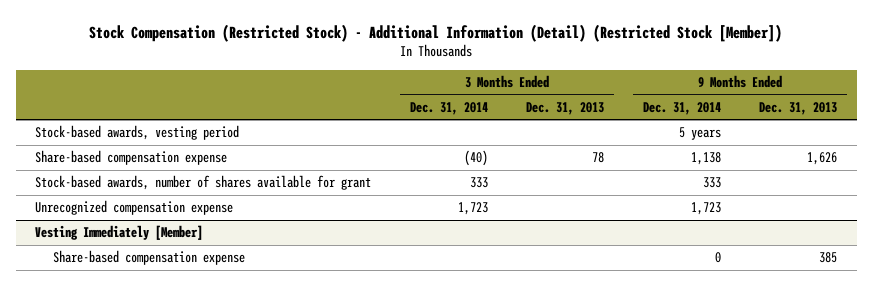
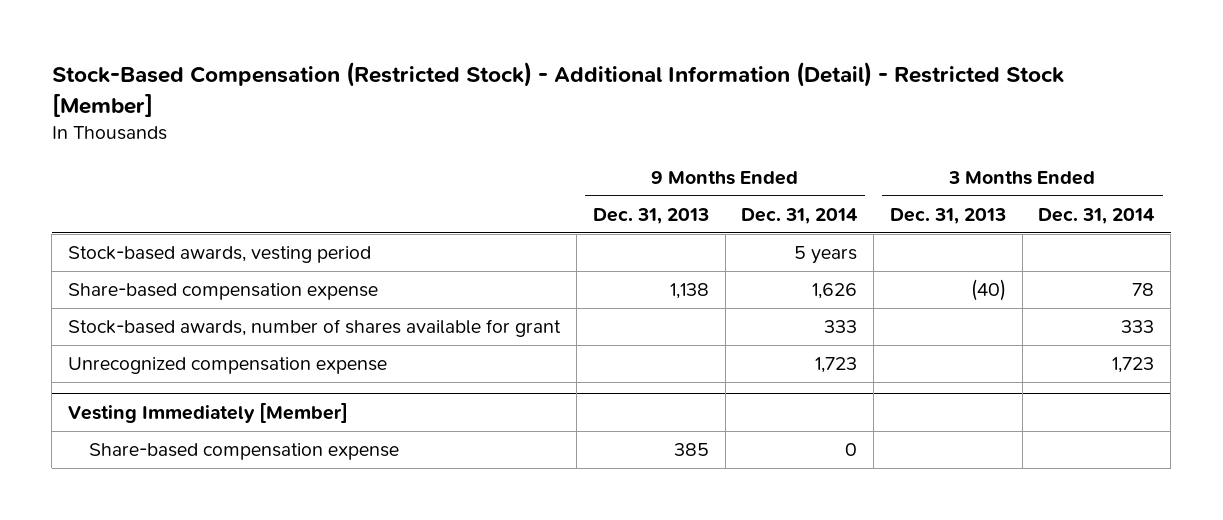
- Stock Compensation (Restricted Stock) - Additional Information (Detail) (Restricted Stock [Member])
+ Stock-Based Compensation (Restricted Stock) - Additional Information (Detail) - Restricted Stock [Member]
- | 3 Months Ended Dec. 31, 2014 | 3 Months Ended Dec. 31, 2013 | 9 Months Ended Dec. 31, 2014 | 9 Months Ended Dec. 31, 2013
+ | 9 Months Ended Dec. 31, 2013 | 9 Months Ended Dec. 31, 2014 | 3 Months Ended Dec. 31, 2013 | 3 Months Ended Dec. 31, 2014
- Share-based compensation expense | (40) | 78 | 1,138 | 1,626
+ Share-based compensation expense | 1,138 | 1,626 | (40) | 78

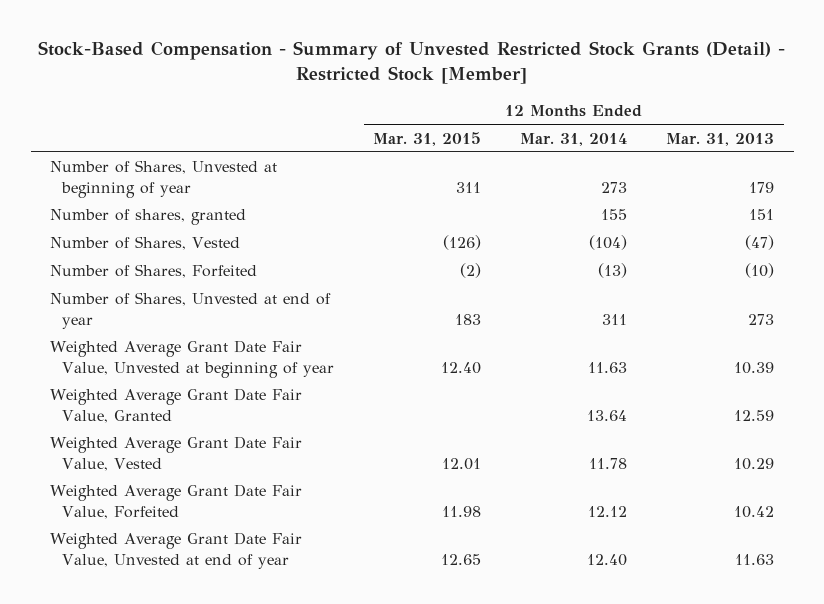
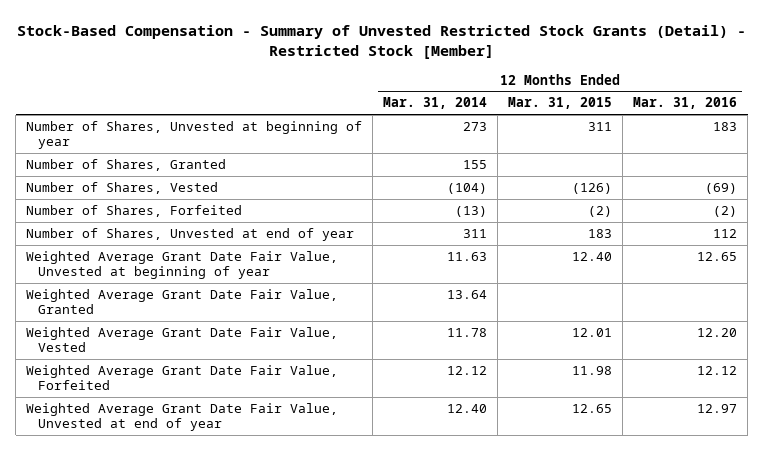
- | 12 Months Ended Mar. 31, 2015 | 12 Months Ended Mar. 31, 2014 | 12 Months Ended Mar. 31, 2013
+ | 12 Months Ended Mar. 31, 2014 | 12 Months Ended Mar. 31, 2015 | 12 Months Ended Mar. 31, 2016
- Number of shares, granted | | 155 | 151
+ Number of Shares, Granted | 155 | |

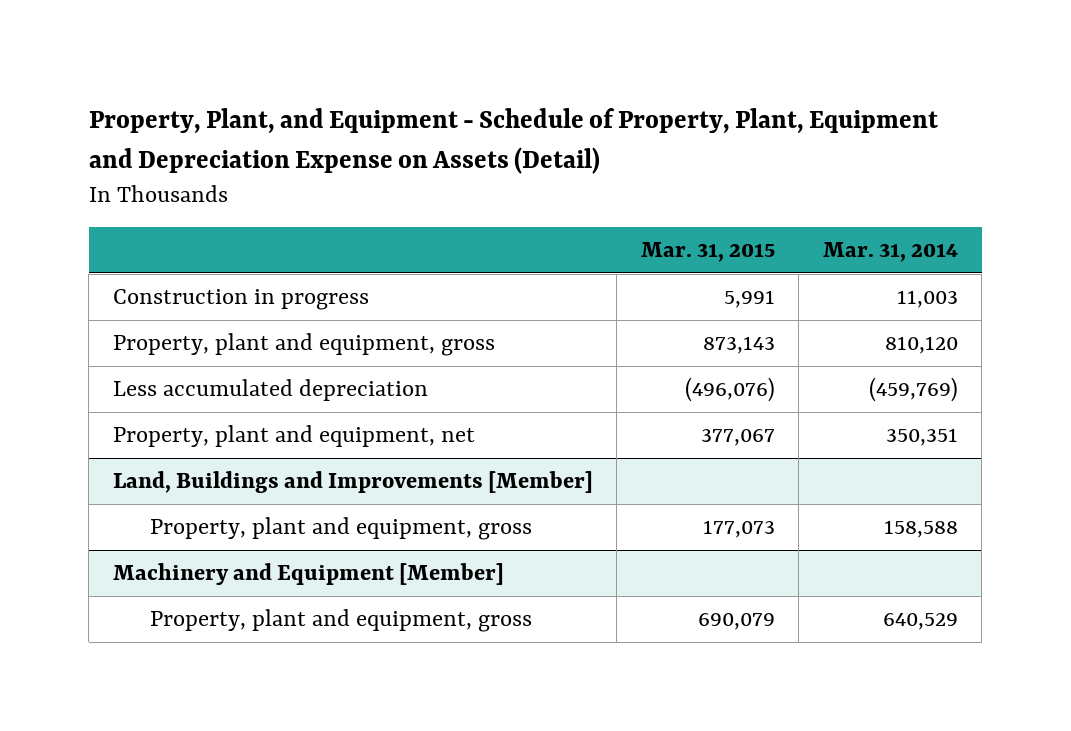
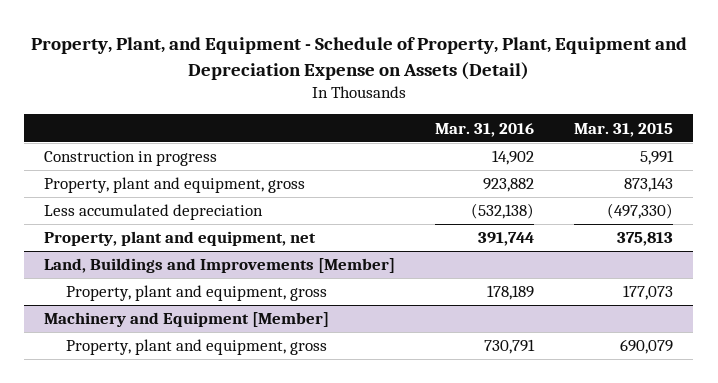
- | Mar. 31, 2015 | Mar. 31, 2014
+ | Mar. 31, 2016 | Mar. 31, 2015
- Less accumulated depreciation | (496,076) | (459,769)
- Property, plant and equipment, net | 377,067 | 350,351
+ Less accumulated depreciation | (532,138) | (497,330)
+ Property, plant and equipment, net | 391,744 | 375,813

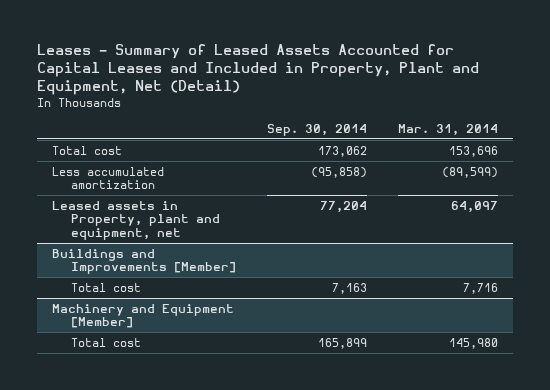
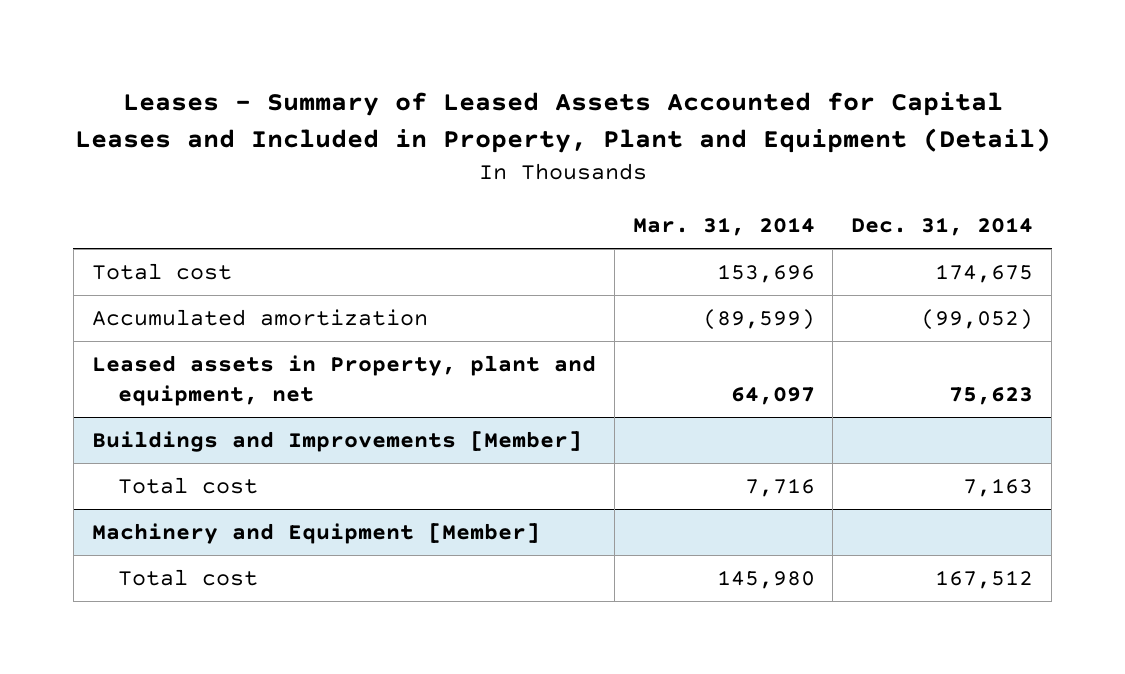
- Leases - Summary of Leased Assets Accounted for Capital Leases and Included in Property, Plant and Equipment, Net (Detail)
+ Leases - Summary of Leased Assets Accounted for Capital Leases and Included in Property, Plant and Equipment (Detail)
- | Sep. 30, 2014 | Mar. 31, 2014
+ | Mar. 31, 2014 | Dec. 31, 2014
- Less accumulated amortization | (95,858) | (89,599)
+ Accumulated amortization | (89,599) | (99,052)

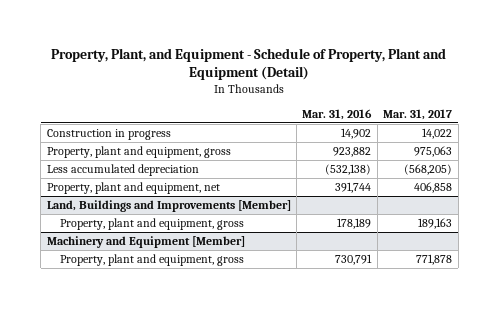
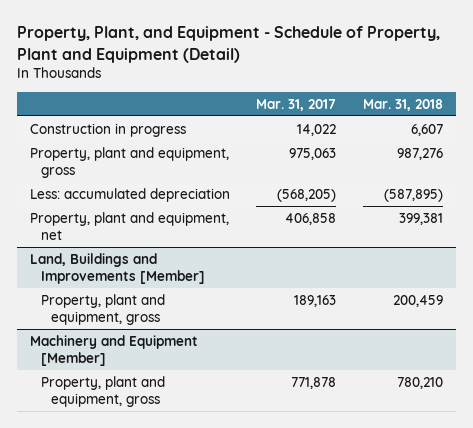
- | Mar. 31, 2016 | Mar. 31, 2017
+ | Mar. 31, 2017 | Mar. 31, 2018
- Less accumulated depreciation | (532,138) | (568,205)
+ Less: accumulated depreciation | (568,205) | (587,895)

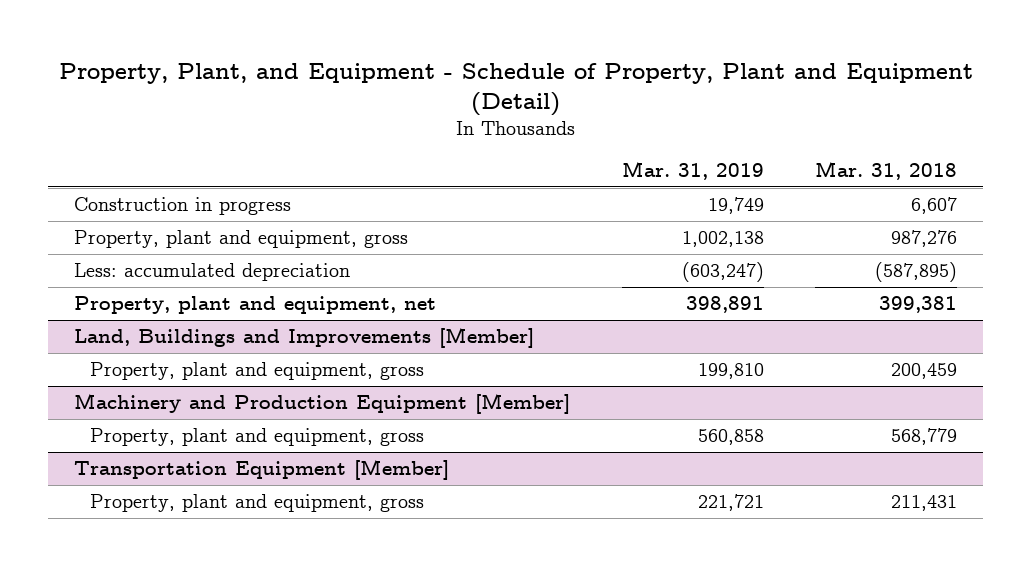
- | Mar. 31, 2017 | Mar. 31, 2018
+ | Mar. 31, 2019 | Mar. 31, 2018
- Machinery and Equipment [Member]
- Property, plant and equipment, gross | 771,878 | 780,210
+ Machinery and Production Equipment [Member]
+ Property, plant and equipment, gross | 560,858 | 568,779
+ Transportation Equipment [Member]
+ Property, plant and equipment, gross | 221,721 | 211,431

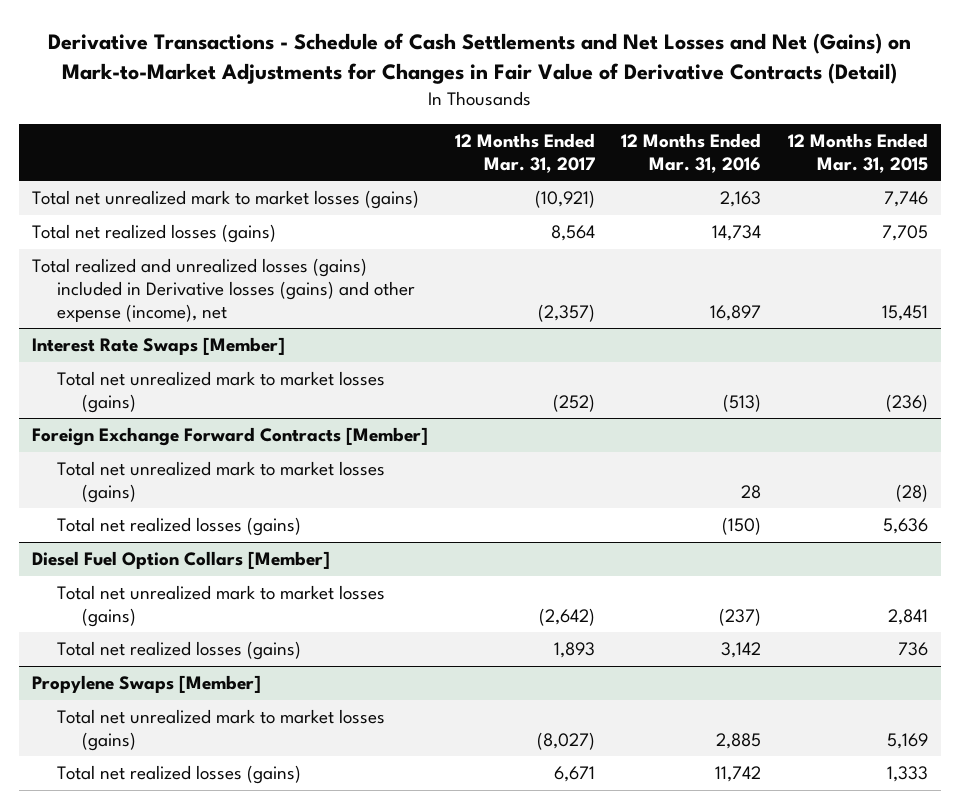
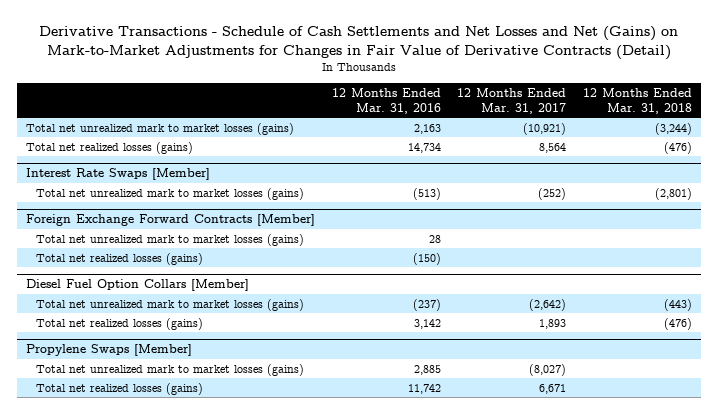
- | 12 Months Ended Mar. 31, 2017 | 12 Months Ended Mar. 31, 2016 | 12 Months Ended Mar. 31, 2015
+ | 12 Months Ended Mar. 31, 2016 | 12 Months Ended Mar. 31, 2017 | 12 Months Ended Mar. 31, 2018
- Total realized and unrealized losses (gains) included in Derivative losses (gains) and other expense (income), net | (2,357) | 16,897 | 15,451

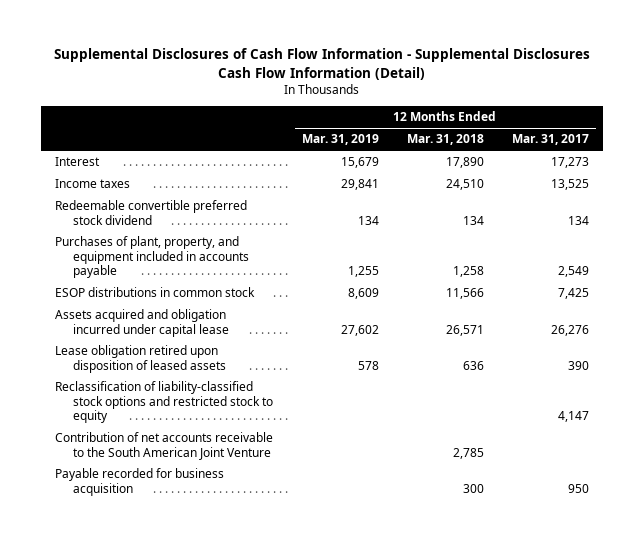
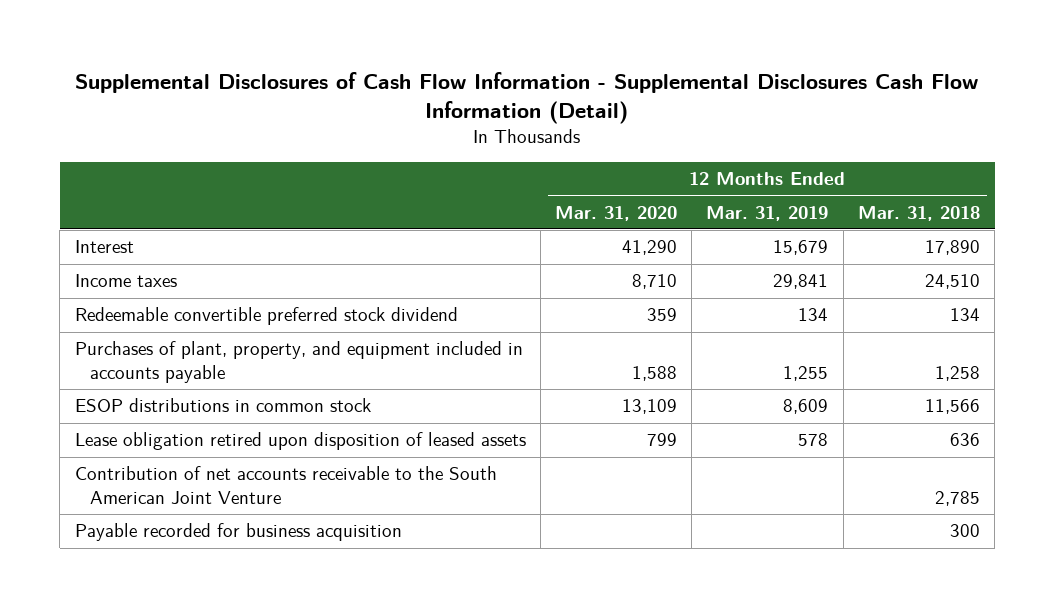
- | 12 Months Ended Mar. 31, 2019 | 12 Months Ended Mar. 31, 2018 | 12 Months Ended Mar. 31, 2017
+ | 12 Months Ended Mar. 31, 2020 | 12 Months Ended Mar. 31, 2019 | 12 Months Ended Mar. 31, 2018
- Assets acquired and obligation incurred under capital lease | 27,602 | 26,571 | 26,276
- Reclassification of liability-classified stock options and restricted stock to equity | | | 4,147

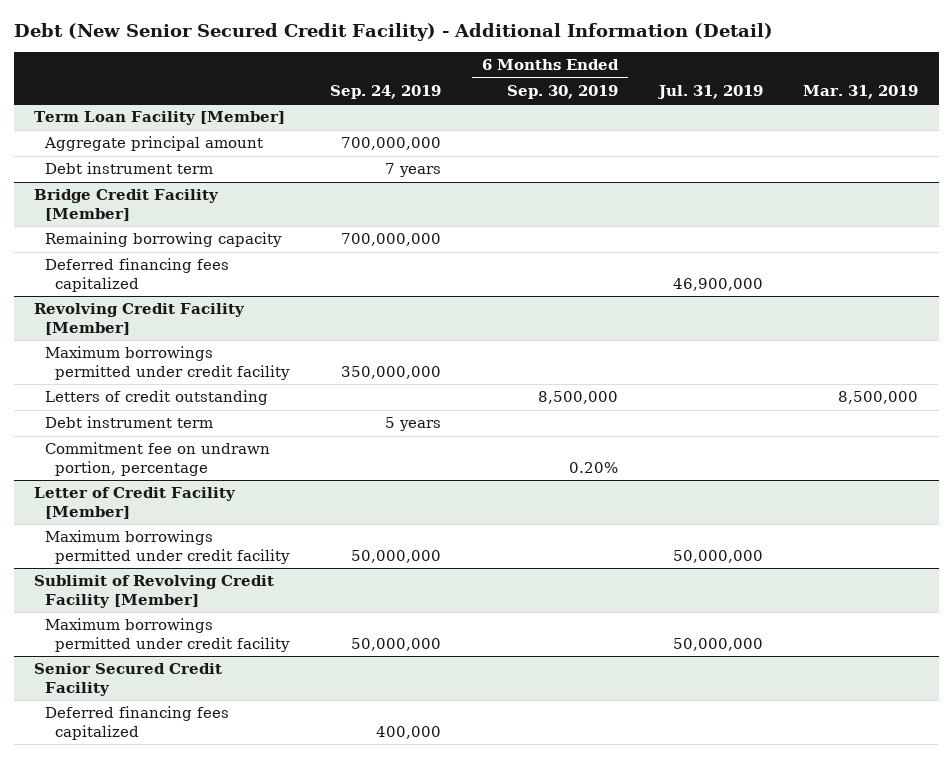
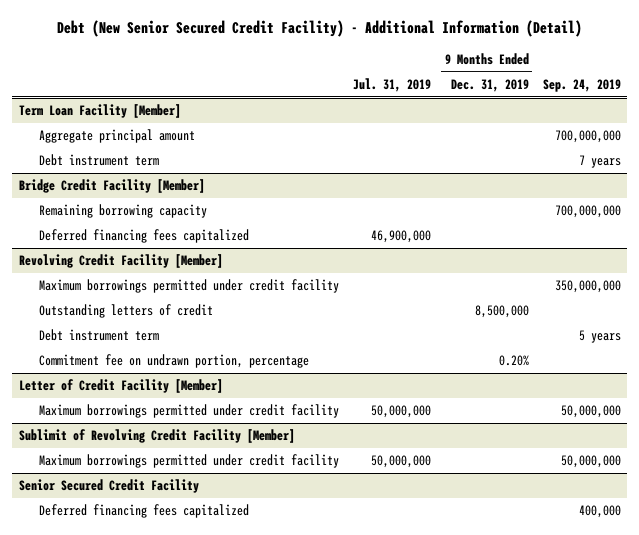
- | Sep. 24, 2019 | 6 Months Ended Sep. 30, 2019 | Jul. 31, 2019 | Mar. 31, 2019
+ | Jul. 31, 2019 | 9 Months Ended Dec. 31, 2019 | Sep. 24, 2019
@ Revolving Credit Facility [Member]
- Letters of credit outstanding | | 8,500,000 | | 8,500,000
+ Outstanding letters of credit | | 8,500,000 |

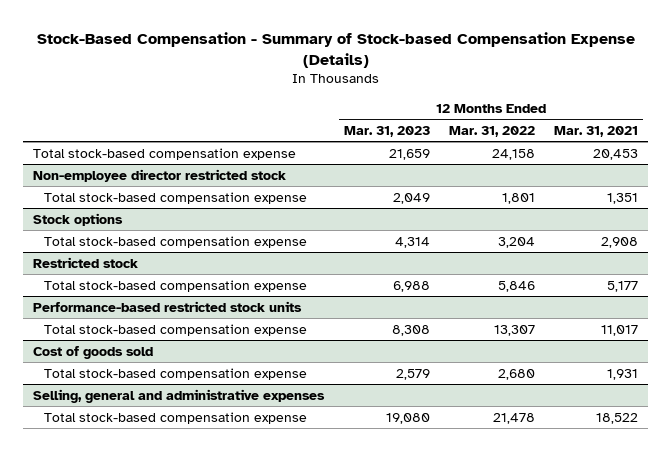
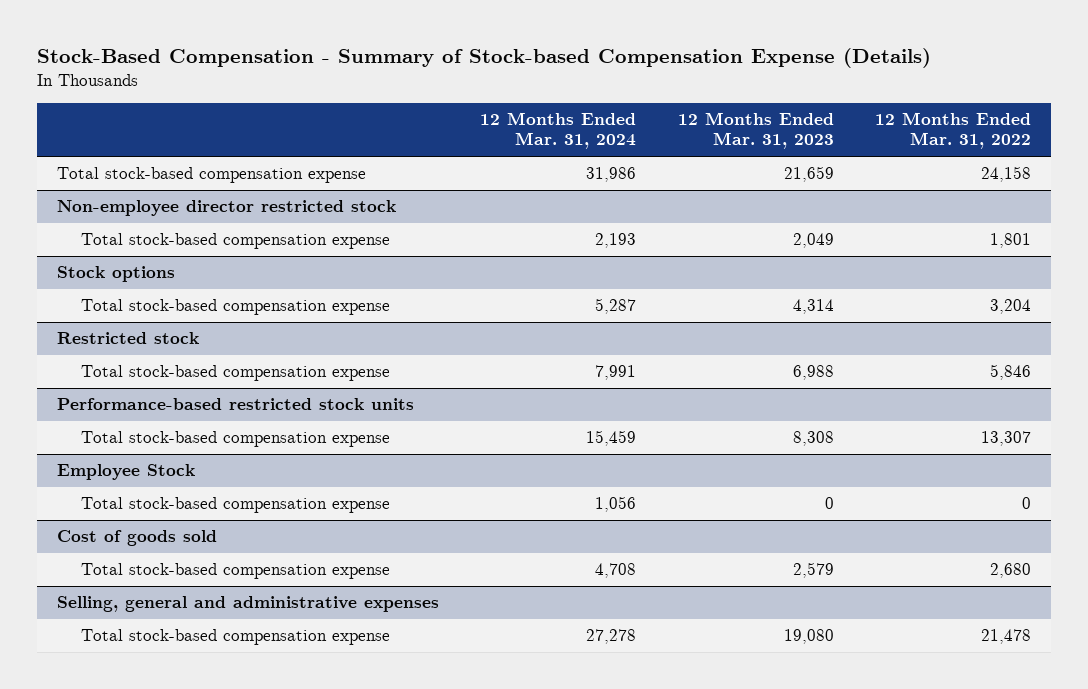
- | 12 Months Ended Mar. 31, 2023 | 12 Months Ended Mar. 31, 2022 | 12 Months Ended Mar. 31, 2021
+ | 12 Months Ended Mar. 31, 2024 | 12 Months Ended Mar. 31, 2023 | 12 Months Ended Mar. 31, 2022
+ Employee Stock
+ Total stock-based compensation expense | 1,056 | 0 | 0

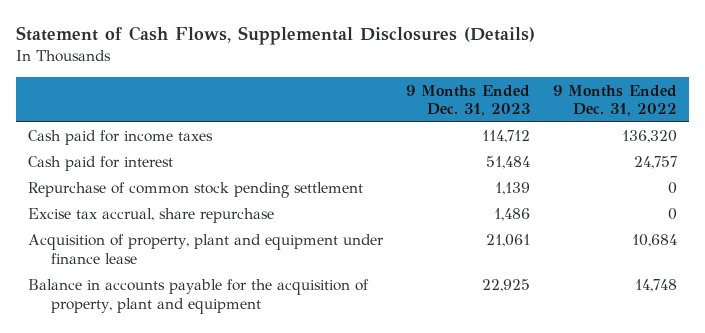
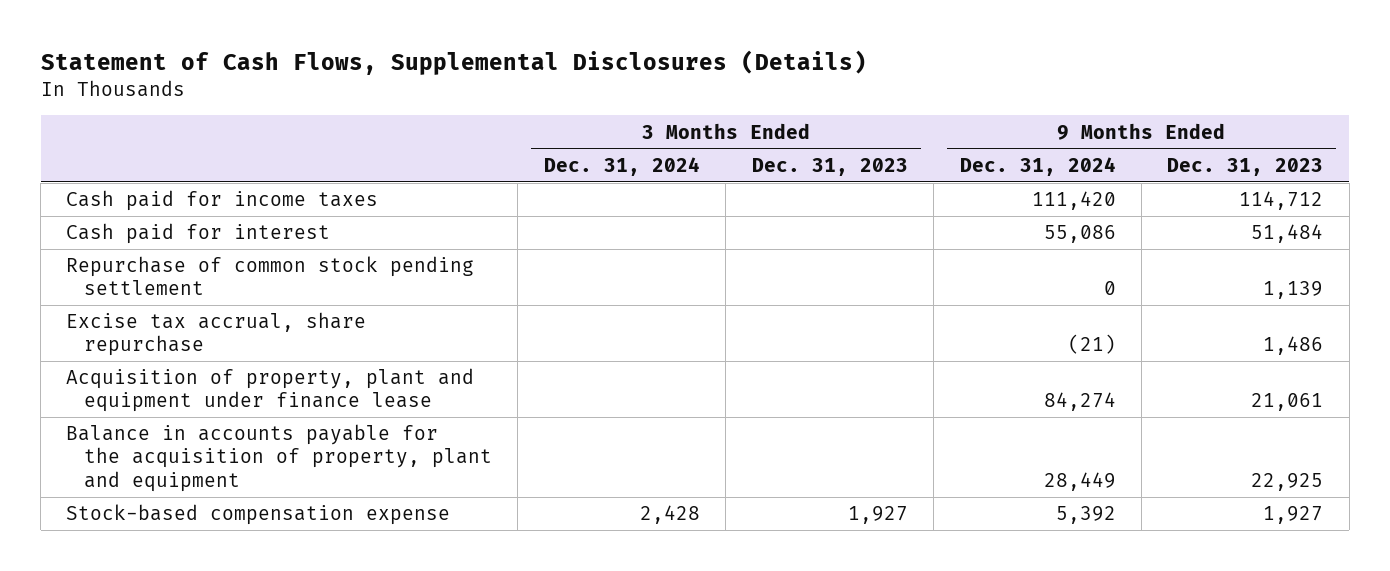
- | 9 Months Ended Dec. 31, 2023 | 9 Months Ended Dec. 31, 2022
+ | 3 Months Ended Dec. 31, 2024 | 3 Months Ended Dec. 31, 2023 | 9 Months Ended Dec. 31, 2024 | 9 Months Ended Dec. 31, 2023
+ Stock-based compensation expense | 2,428 | 1,927 | 5,392 | 1,927

